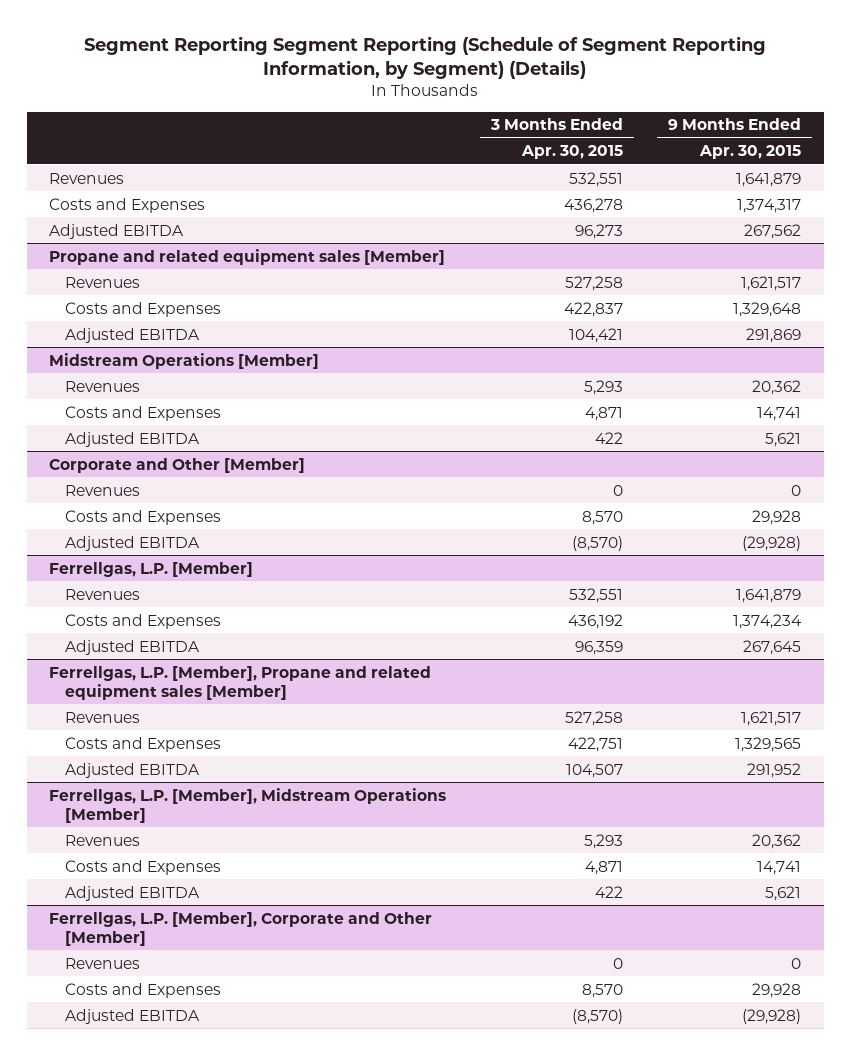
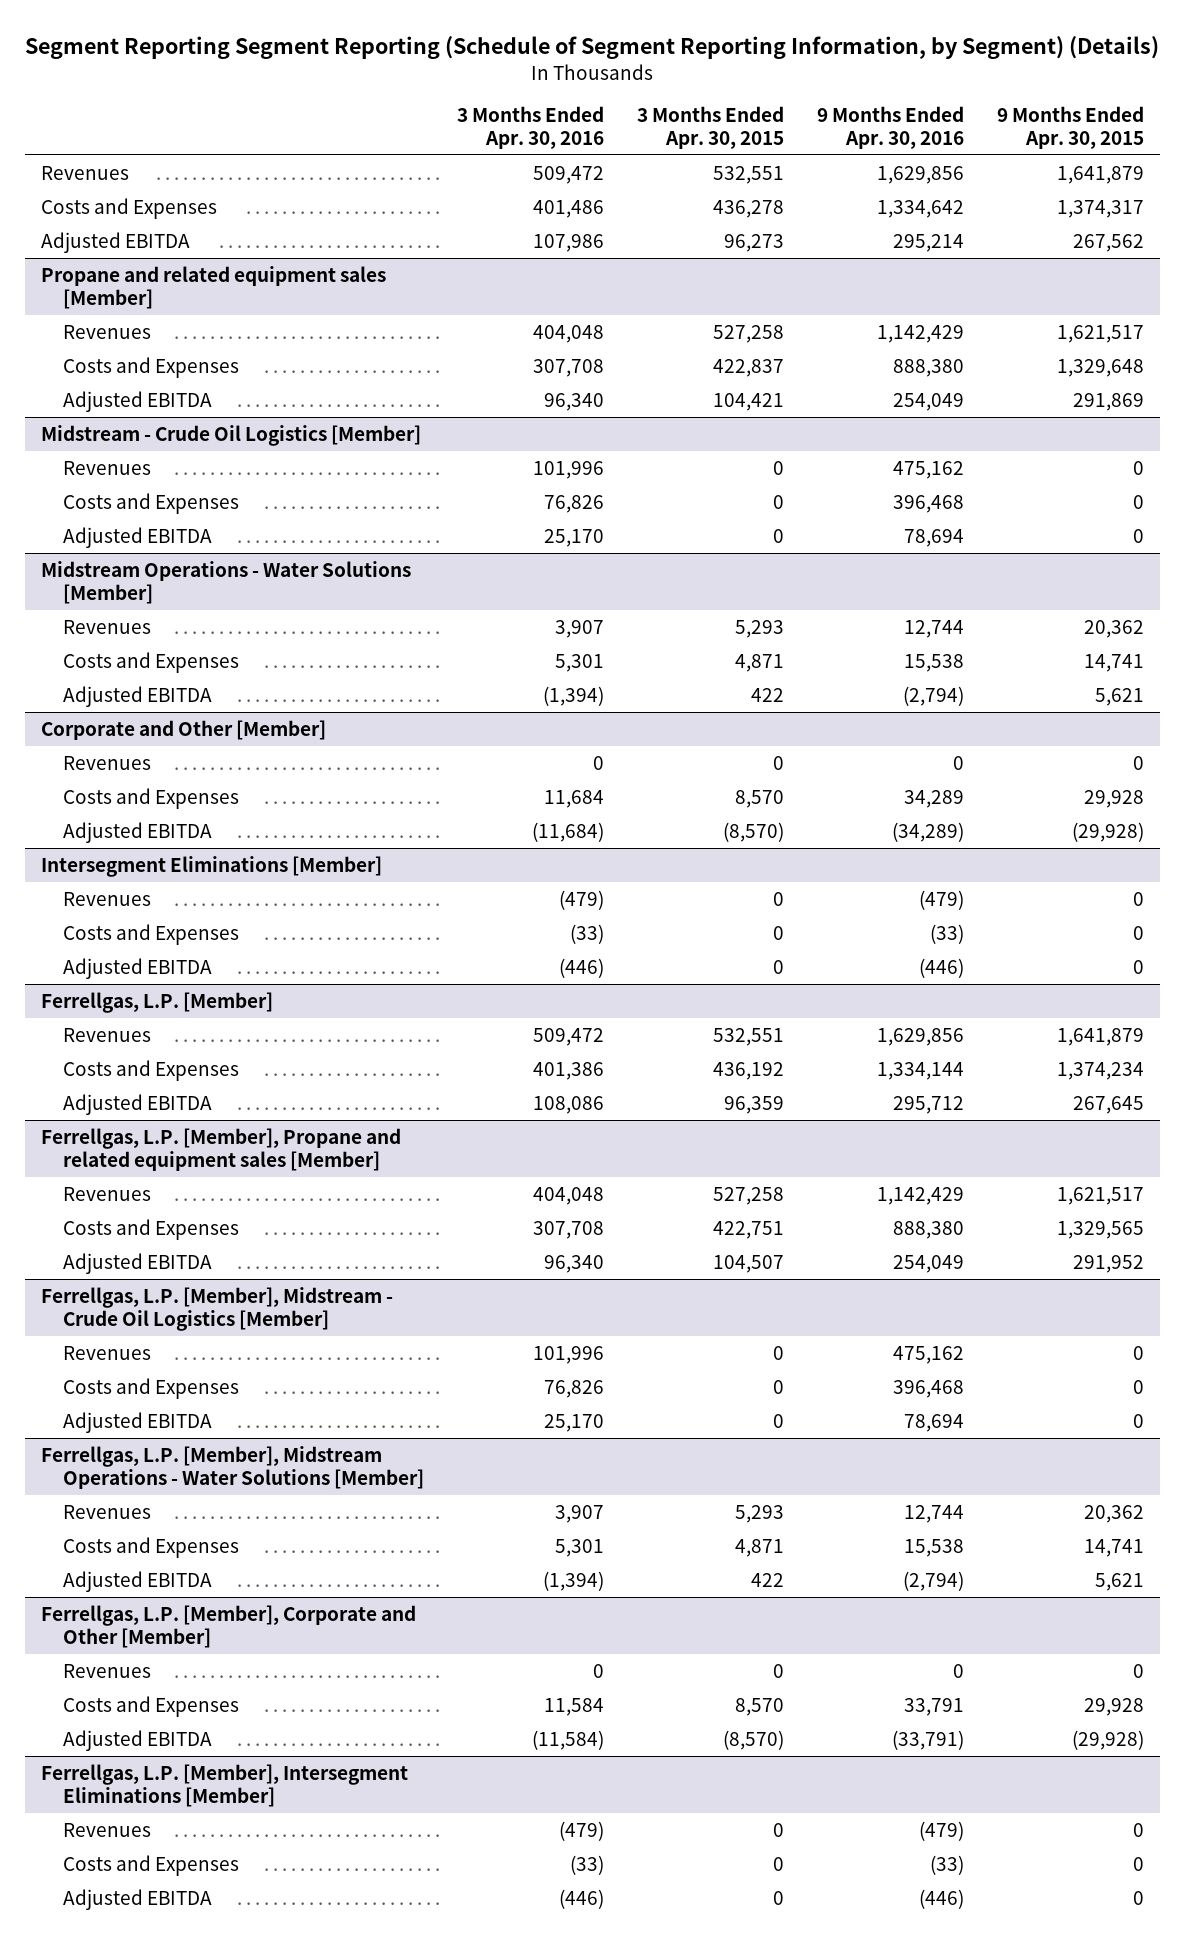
- | 3 Months Ended Apr. 30, 2015 | 9 Months Ended Apr. 30, 2015
+ | 3 Months Ended Apr. 30, 2016 | 3 Months Ended Apr. 30, 2015 | 9 Months Ended Apr. 30, 2016 | 9 Months Ended Apr. 30, 2015
- Midstream Operations [Member]
+ Midstream - Crude Oil Logistics [Member]
+ Revenues | 101,996 | 0 | 475,162 | 0
+ Costs and Expenses | 76,826 | 0 | 396,468 | 0
+ Adjusted EBITDA | 25,170 | 0 | 78,694 | 0
+ Midstream Operations - Water Solutions [Member]
+ Intersegment Eliminations [Member]
+ Revenues | (479) | 0 | (479) | 0
+ Costs and Expenses | (33) | 0 | (33) | 0
+ Adjusted EBITDA | (446) | 0 | (446) | 0
- Ferrellgas, L.P. [Member], Midstream Operations [Member]
+ Ferrellgas, L.P. [Member], Midstream - Crude Oil Logistics [Member]
+ Revenues | 101,996 | 0 | 475,162 | 0
+ Costs and Expenses | 76,826 | 0 | 396,468 | 0
+ Adjusted EBITDA | 25,170 | 0 | 78,694 | 0
+ Ferrellgas, L.P. [Member], Midstream Operations - Water Solutions [Member]
+ Ferrellgas, L.P. [Member], Intersegment Eliminations [Member]
+ Revenues | (479) | 0 | (479) | 0
+ Costs and Expenses | (33) | 0 | (33) | 0
+ Adjusted EBITDA | (446) | 0 | (446) | 0

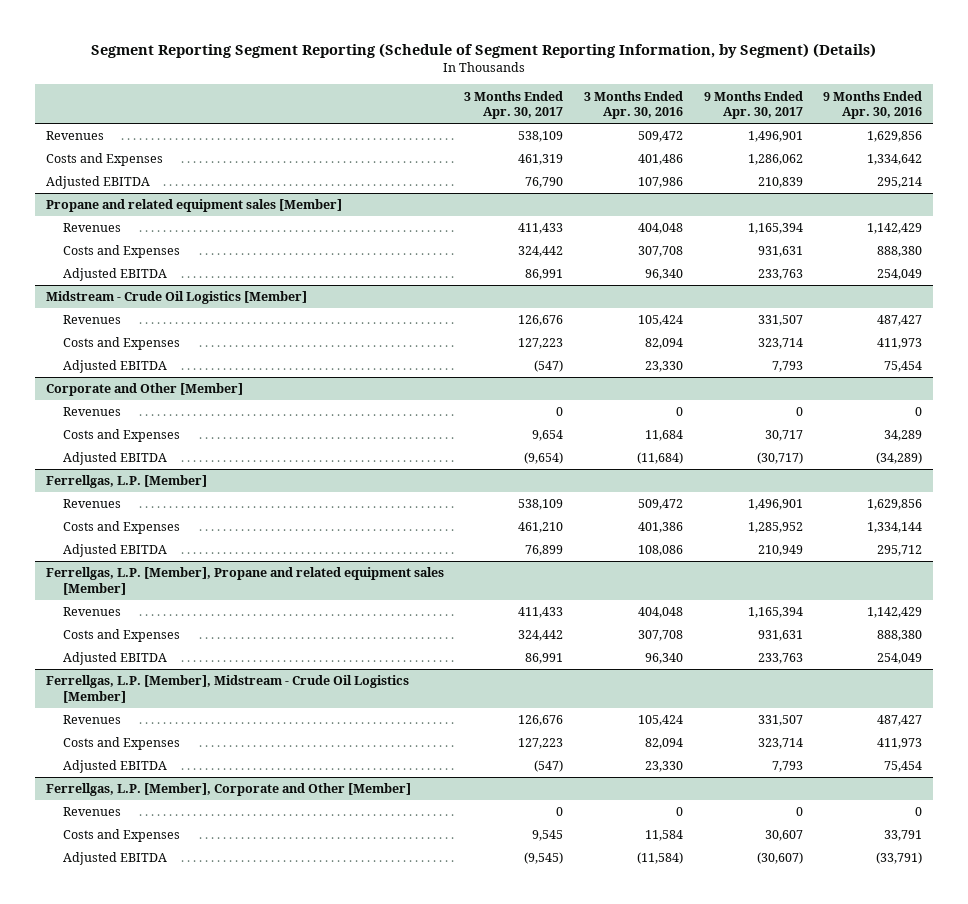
- | 3 Months Ended Apr. 30, 2016 | 3 Months Ended Apr. 30, 2015 | 9 Months Ended Apr. 30, 2016 | 9 Months Ended Apr. 30, 2015
+ | 3 Months Ended Apr. 30, 2017 | 3 Months Ended Apr. 30, 2016 | 9 Months Ended Apr. 30, 2017 | 9 Months Ended Apr. 30, 2016
@ Midstream - Crude Oil Logistics [Member]
- Revenues | 101,996 | 0 | 475,162 | 0
- Costs and Expenses | 76,826 | 0 | 396,468 | 0
- Adjusted EBITDA | 25,170 | 0 | 78,694 | 0
- Midstream Operations - Water Solutions [Member]
- Revenues | 3,907 | 5,293 | 12,744 | 20,362
- Costs and Expenses | 5,301 | 4,871 | 15,538 | 14,741
- Adjusted EBITDA | (1,394) | 422 | (2,794) | 5,621
@ Midstream - Crude Oil Logistics [Member]
+ Revenues | 126,676 | 105,424 | 331,507 | 487,427
+ Costs and Expenses | 127,223 | 82,094 | 323,714 | 411,973
+ Adjusted EBITDA | (547) | 23,330 | 7,793 | 75,454
- Intersegment Eliminations [Member]
- Revenues | (479) | 0 | (479) | 0
- Costs and Expenses | (33) | 0 | (33) | 0
- Adjusted EBITDA | (446) | 0 | (446) | 0
@ Ferrellgas, L.P. [Member], Midstream - Crude Oil Logistics [Member]
- Revenues | 101,996 | 0 | 475,162 | 0
- Costs and Expenses | 76,826 | 0 | 396,468 | 0
- Adjusted EBITDA | 25,170 | 0 | 78,694 | 0
- Ferrellgas, L.P. [Member], Midstream Operations - Water Solutions [Member]
- Revenues | 3,907 | 5,293 | 12,744 | 20,362
- Costs and Expenses | 5,301 | 4,871 | 15,538 | 14,741
- Adjusted EBITDA | (1,394) | 422 | (2,794) | 5,621
@ Ferrellgas, L.P. [Member], Midstream - Crude Oil Logistics [Member]
+ Revenues | 126,676 | 105,424 | 331,507 | 487,427
+ Costs and Expenses | 127,223 | 82,094 | 323,714 | 411,973
+ Adjusted EBITDA | (547) | 23,330 | 7,793 | 75,454
- Ferrellgas, L.P. [Member], Intersegment Eliminations [Member]
- Revenues | (479) | 0 | (479) | 0
- Costs and Expenses | (33) | 0 | (33) | 0
- Adjusted EBITDA | (446) | 0 | (446) | 0

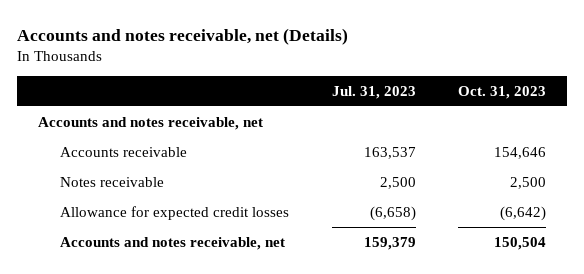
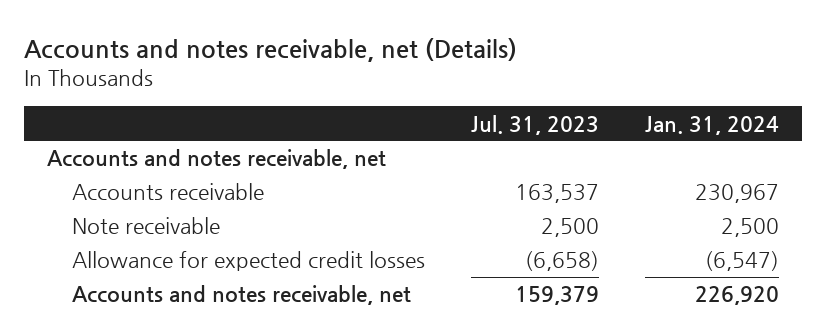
- | Jul. 31, 2023 | Oct. 31, 2023
+ | Jul. 31, 2023 | Jan. 31, 2024
- Notes receivable | 2,500 | 2,500
+ Note receivable | 2,500 | 2,500

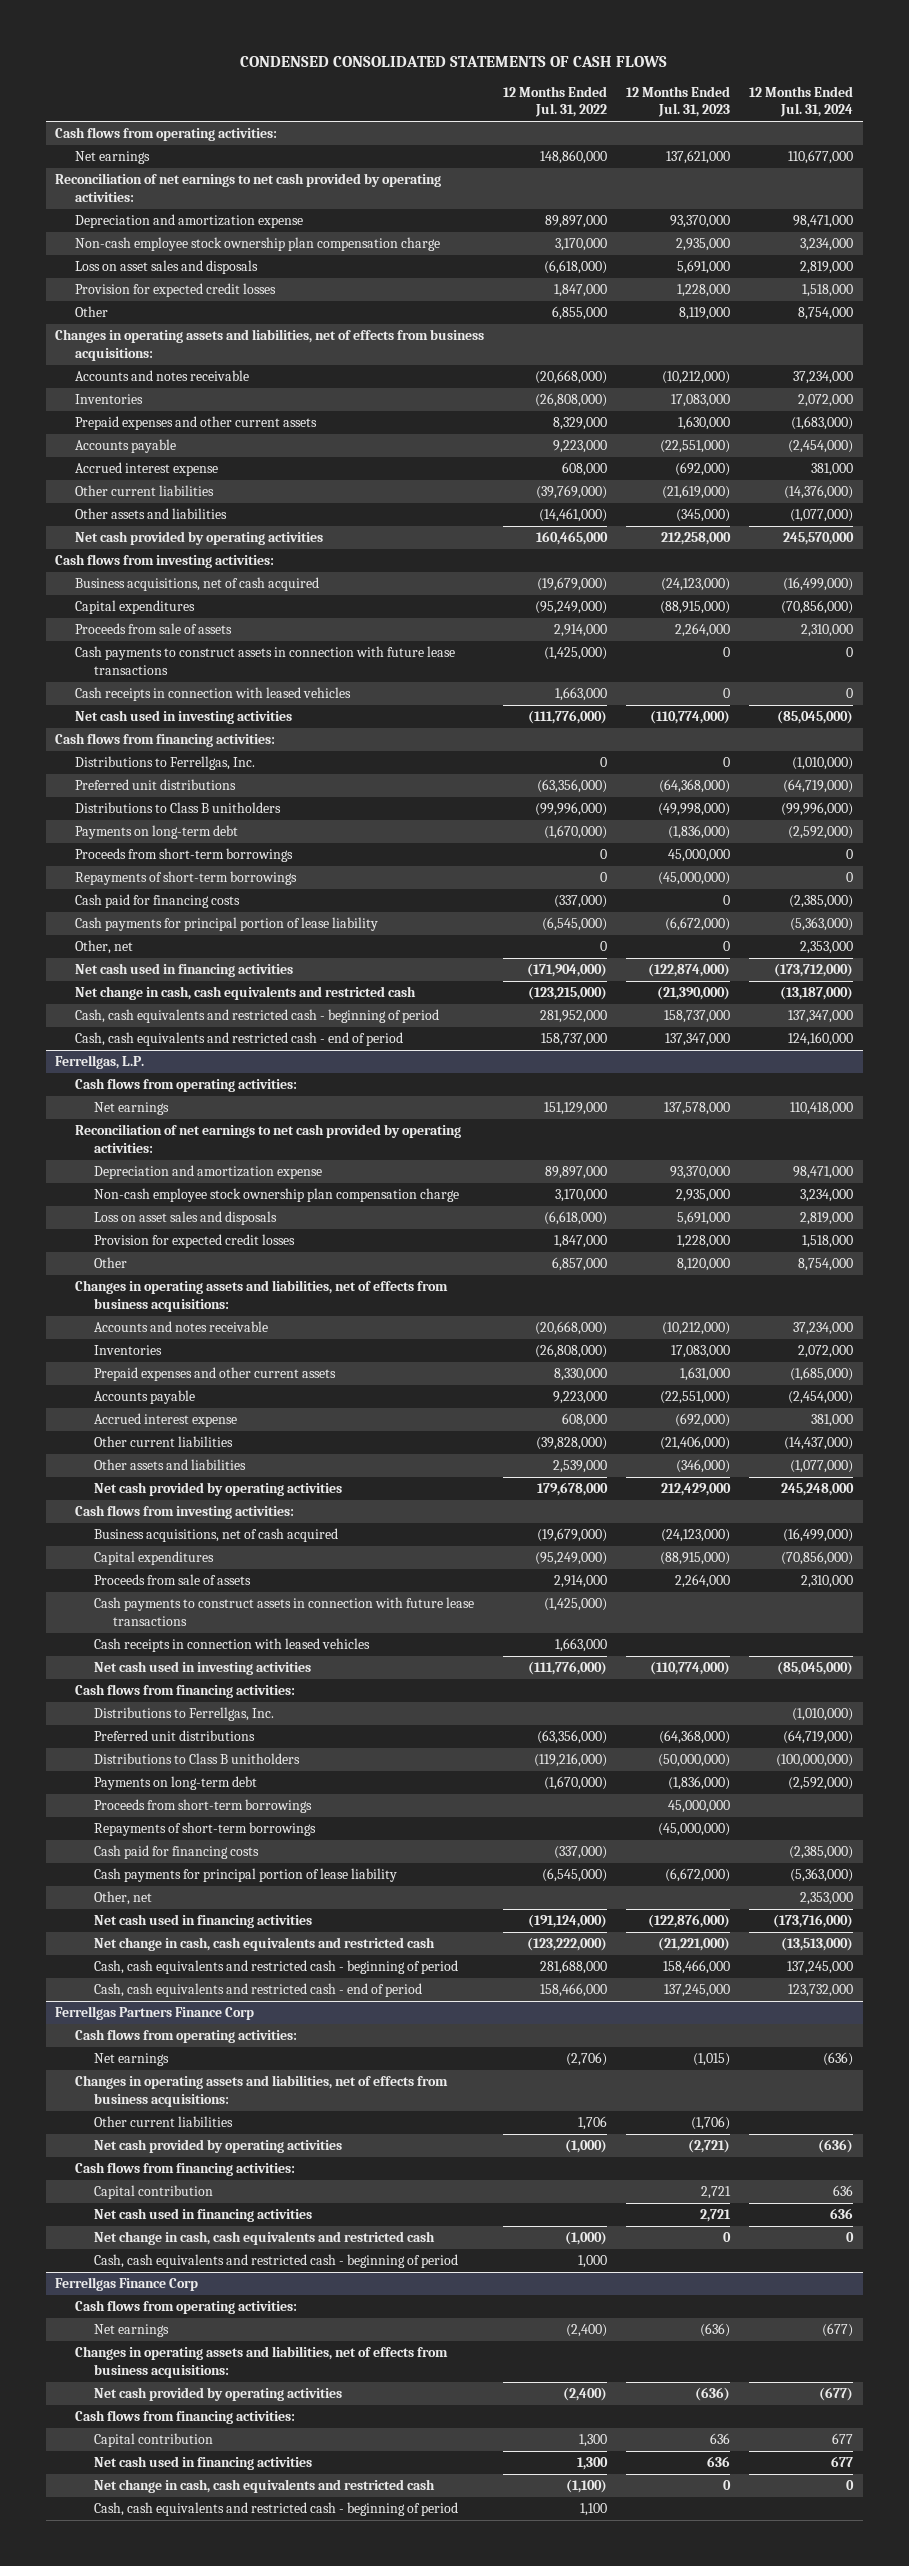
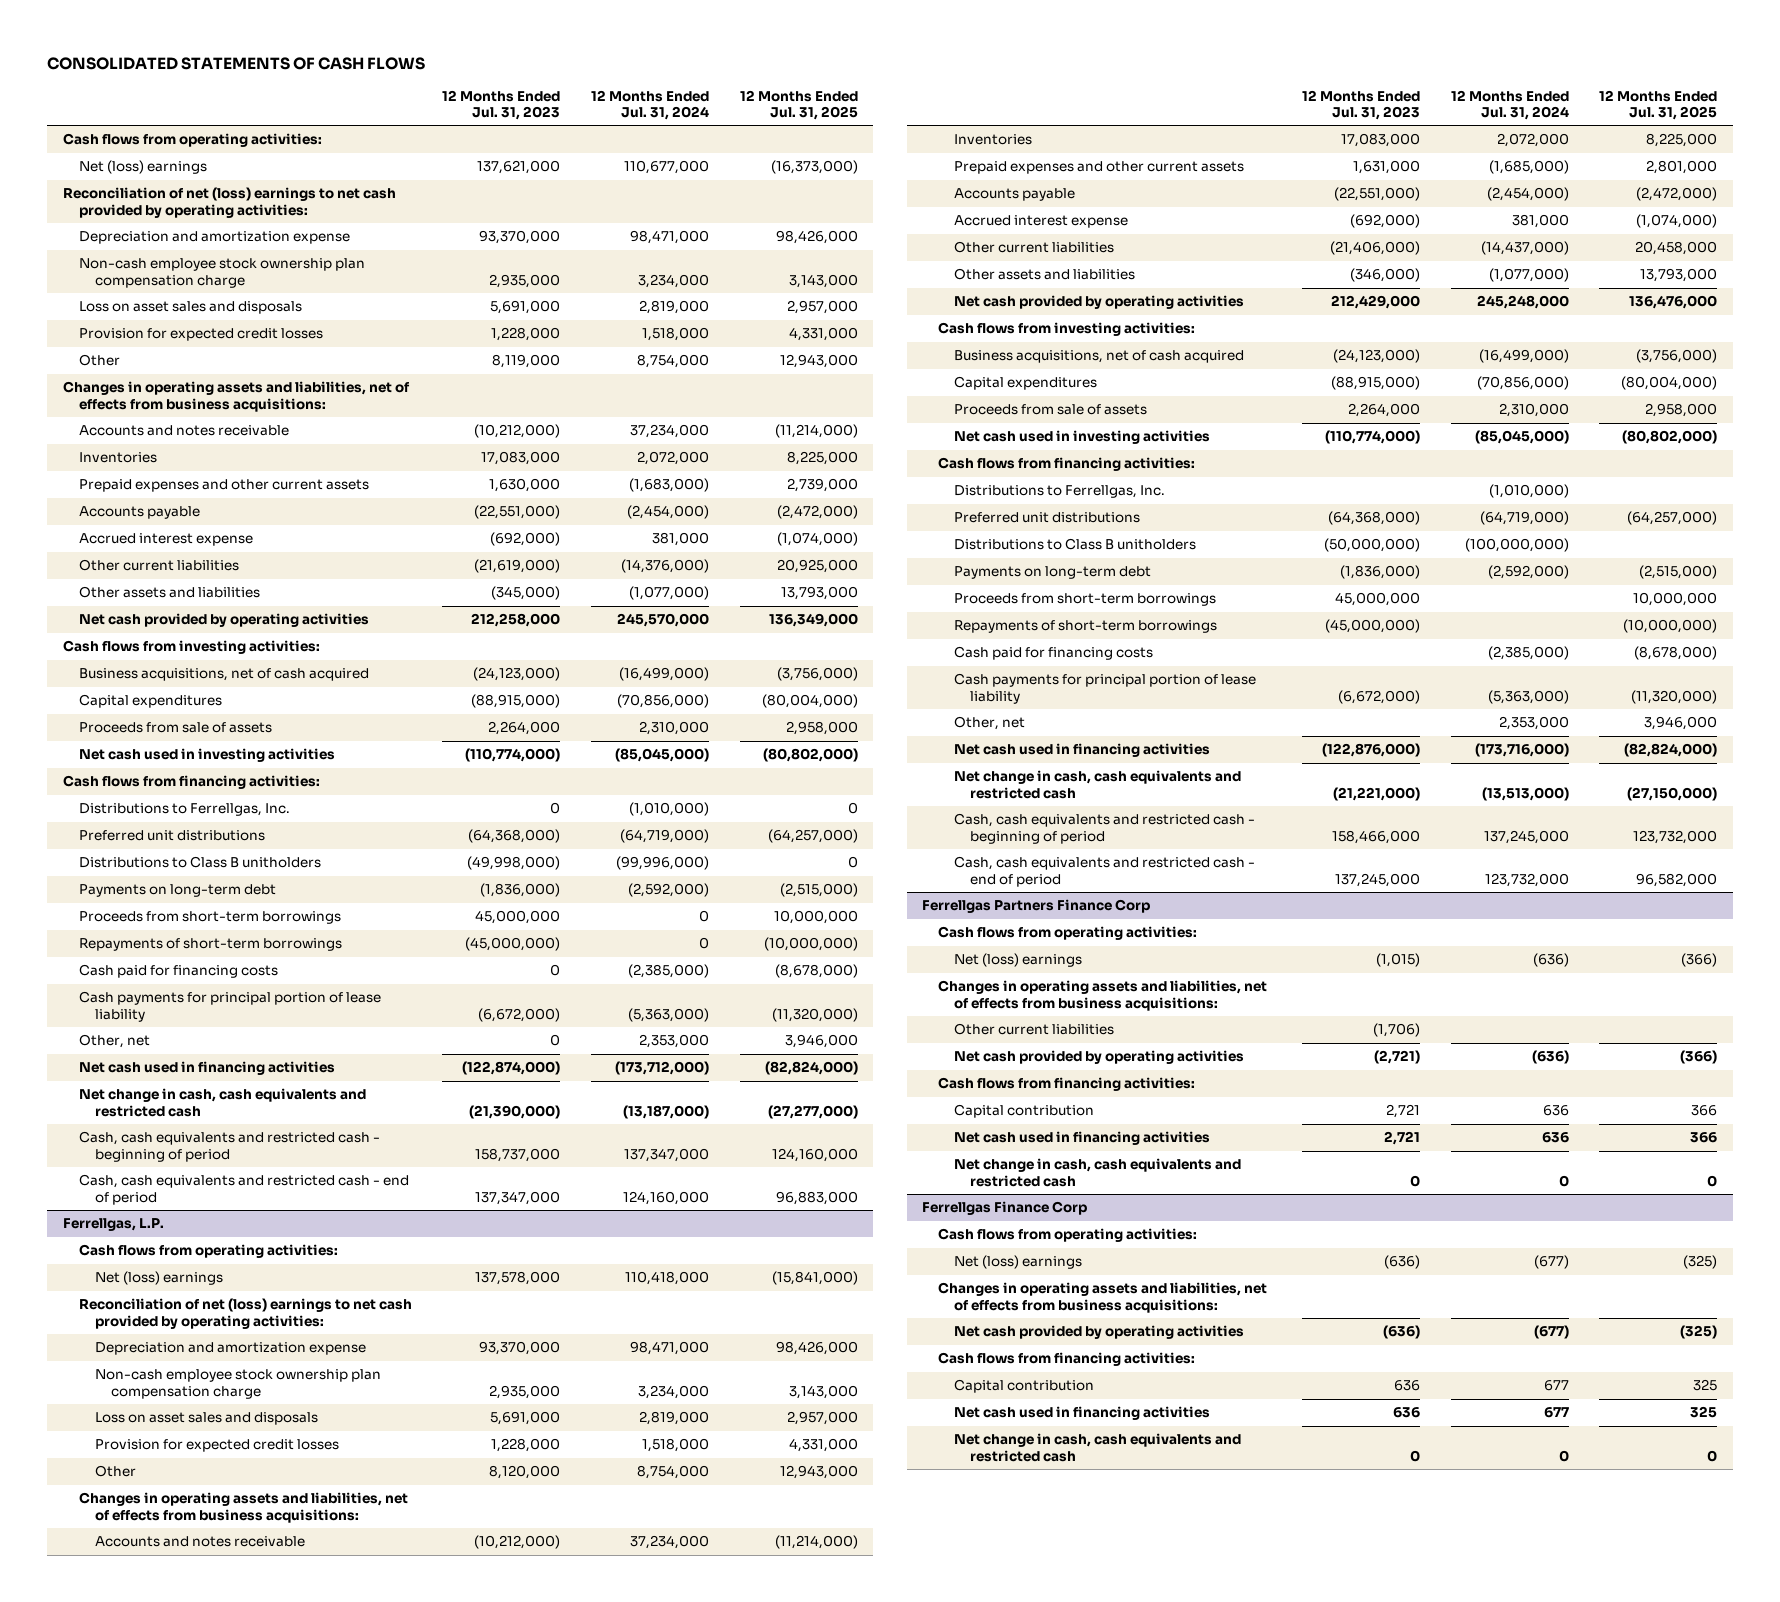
- CONDENSED CONSOLIDATED STATEMENTS OF CASH FLOWS
+ CONSOLIDATED STATEMENTS OF CASH FLOWS
- | 12 Months Ended Jul. 31, 2022 | 12 Months Ended Jul. 31, 2023 | 12 Months Ended Jul. 31, 2024
+ | 12 Months Ended Jul. 31, 2023 | 12 Months Ended Jul. 31, 2024 | 12 Months Ended Jul. 31, 2025
- Net earnings | 148,860,000 | 137,621,000 | 110,677,000
- Reconciliation of net earnings to net cash provided by operating activities:
+ Net (loss) earnings | 137,621,000 | 110,677,000 | (16,373,000)
+ Reconciliation of net (loss) earnings to net cash provided by operating activities:
- Cash payments to construct assets in connection with future lease transactions | (1,425,000) | 0 | 0
- Cash receipts in connection with leased vehicles | 1,663,000 | 0 | 0
@ Ferrellgas, L.P.
- Net earnings | 151,129,000 | 137,578,000 | 110,418,000
- Reconciliation of net earnings to net cash provided by operating activities:
+ Net (loss) earnings | 137,578,000 | 110,418,000 | (15,841,000)
+ Reconciliation of net (loss) earnings to net cash provided by operating activities:
- Cash payments to construct assets in connection with future lease transactions | (1,425,000) | |
- Cash receipts in connection with leased vehicles | 1,663,000 | |
@ Ferrellgas Partners Finance Corp
- Net earnings | (2,706) | (1,015) | (636)
+ Net (loss) earnings | (1,015) | (636) | (366)
- Cash, cash equivalents and restricted cash - beginning of period | 1,000 | |
@ Ferrellgas Finance Corp
- Net earnings | (2,400) | (636) | (677)
+ Net (loss) earnings | (636) | (677) | (325)
- Cash, cash equivalents and restricted cash - beginning of period | 1,100 | |

